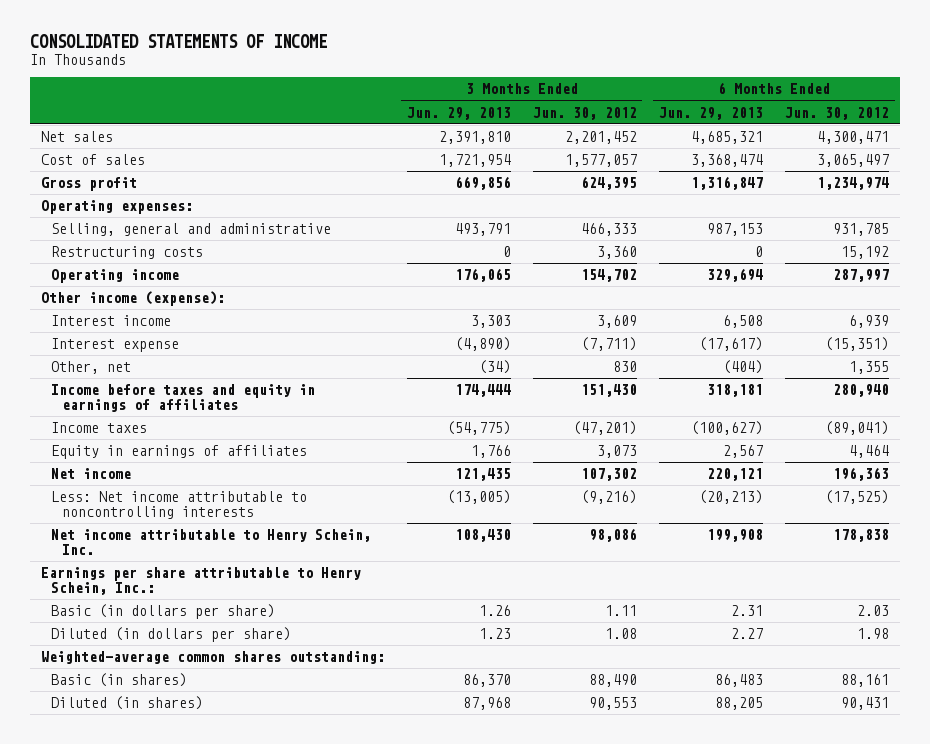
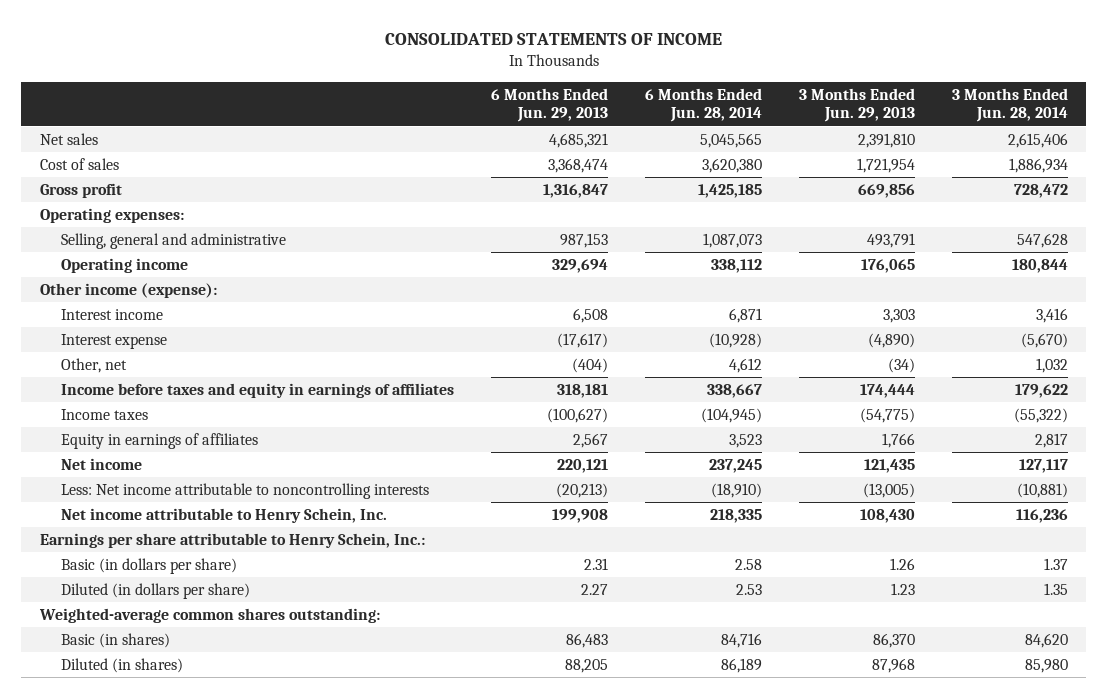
- | 3 Months Ended Jun. 29, 2013 | 3 Months Ended Jun. 30, 2012 | 6 Months Ended Jun. 29, 2013 | 6 Months Ended Jun. 30, 2012
+ | 6 Months Ended Jun. 29, 2013 | 6 Months Ended Jun. 28, 2014 | 3 Months Ended Jun. 29, 2013 | 3 Months Ended Jun. 28, 2014
- Restructuring costs | 0 | 3,360 | 0 | 15,192

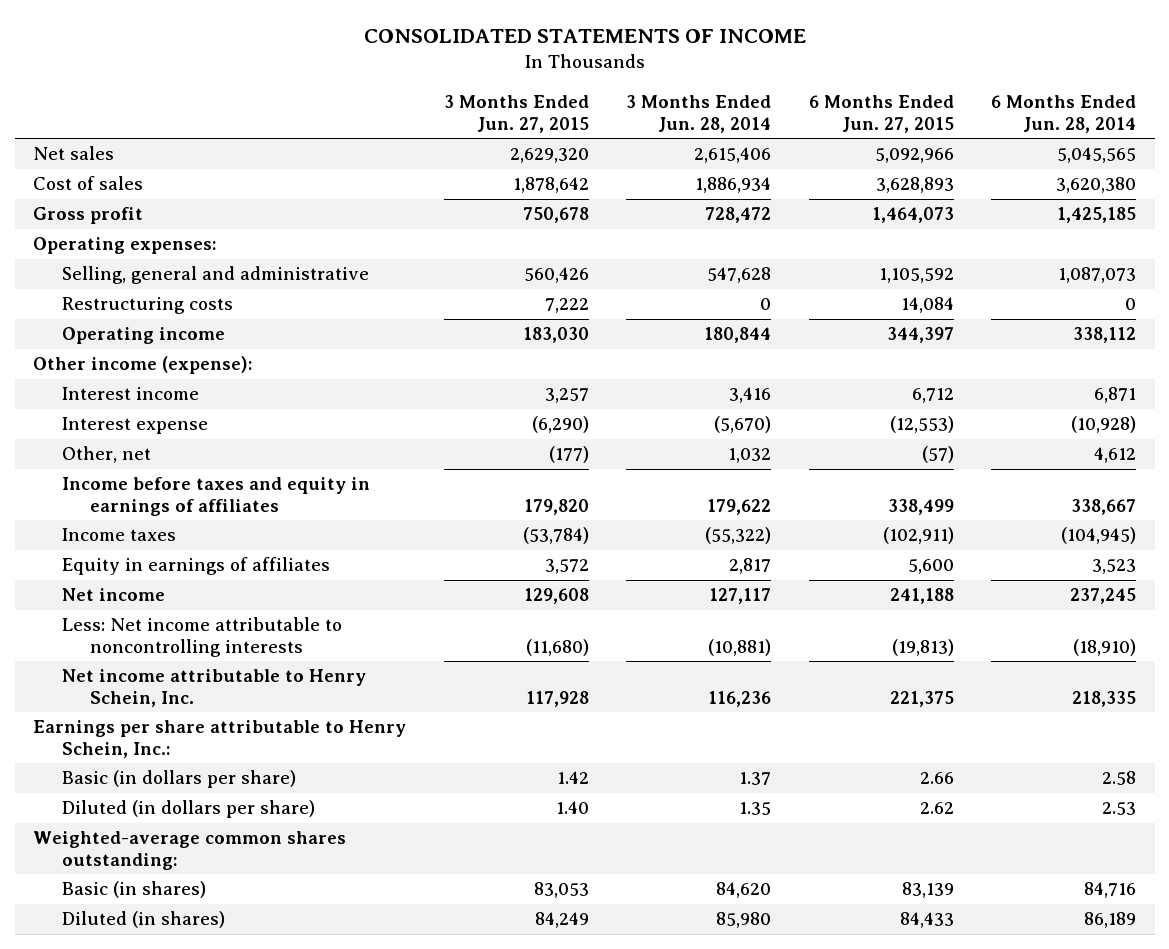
- | 6 Months Ended Jun. 29, 2013 | 6 Months Ended Jun. 28, 2014 | 3 Months Ended Jun. 29, 2013 | 3 Months Ended Jun. 28, 2014
+ | 3 Months Ended Jun. 27, 2015 | 3 Months Ended Jun. 28, 2014 | 6 Months Ended Jun. 27, 2015 | 6 Months Ended Jun. 28, 2014
+ Restructuring costs | 7,222 | 0 | 14,084 | 0

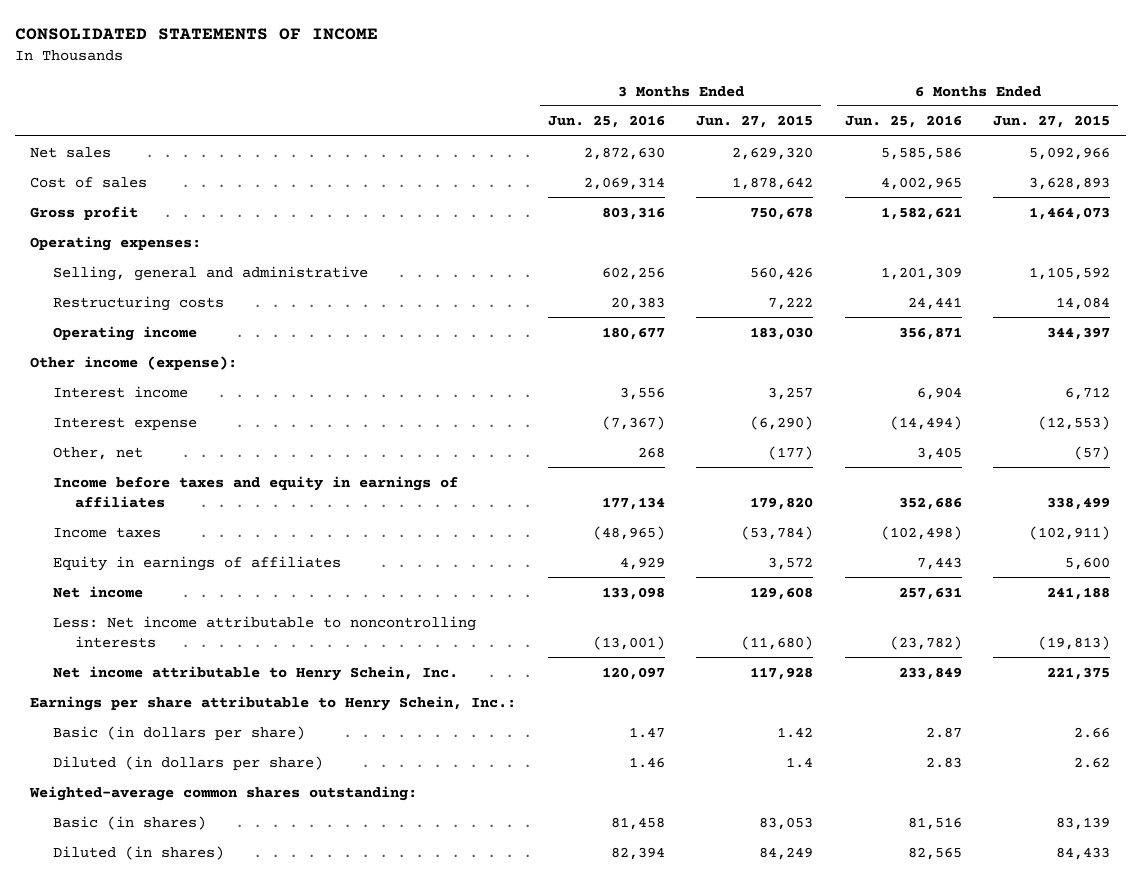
- | 3 Months Ended Jun. 27, 2015 | 3 Months Ended Jun. 28, 2014 | 6 Months Ended Jun. 27, 2015 | 6 Months Ended Jun. 28, 2014
+ | 3 Months Ended Jun. 25, 2016 | 3 Months Ended Jun. 27, 2015 | 6 Months Ended Jun. 25, 2016 | 6 Months Ended Jun. 27, 2015
- Diluted (in dollars per share) | 1.40 | 1.35 | 2.62 | 2.53
+ Diluted (in dollars per share) | 1.46 | 1.4 | 2.83 | 2.62

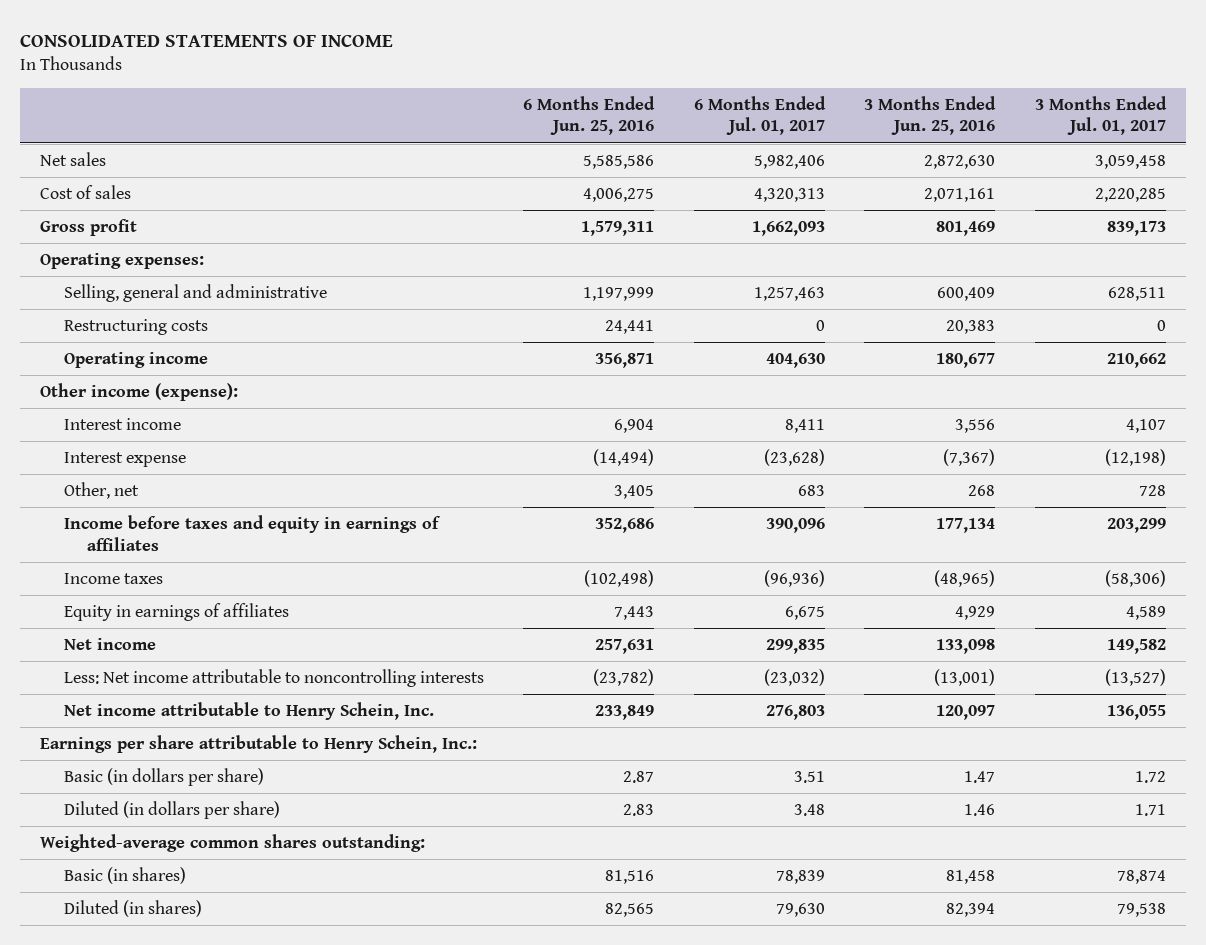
- | 3 Months Ended Jun. 25, 2016 | 3 Months Ended Jun. 27, 2015 | 6 Months Ended Jun. 25, 2016 | 6 Months Ended Jun. 27, 2015
+ | 6 Months Ended Jun. 25, 2016 | 6 Months Ended Jul. 01, 2017 | 3 Months Ended Jun. 25, 2016 | 3 Months Ended Jul. 01, 2017
- Cost of sales | 2,069,314 | 1,878,642 | 4,002,965 | 3,628,893
- Gross profit | 803,316 | 750,678 | 1,582,621 | 1,464,073
+ Cost of sales | 4,006,275 | 4,320,313 | 2,071,161 | 2,220,285
+ Gross profit | 1,579,311 | 1,662,093 | 801,469 | 839,173
- Selling, general and administrative | 602,256 | 560,426 | 1,201,309 | 1,105,592
+ Selling, general and administrative | 1,197,999 | 1,257,463 | 600,409 | 628,511

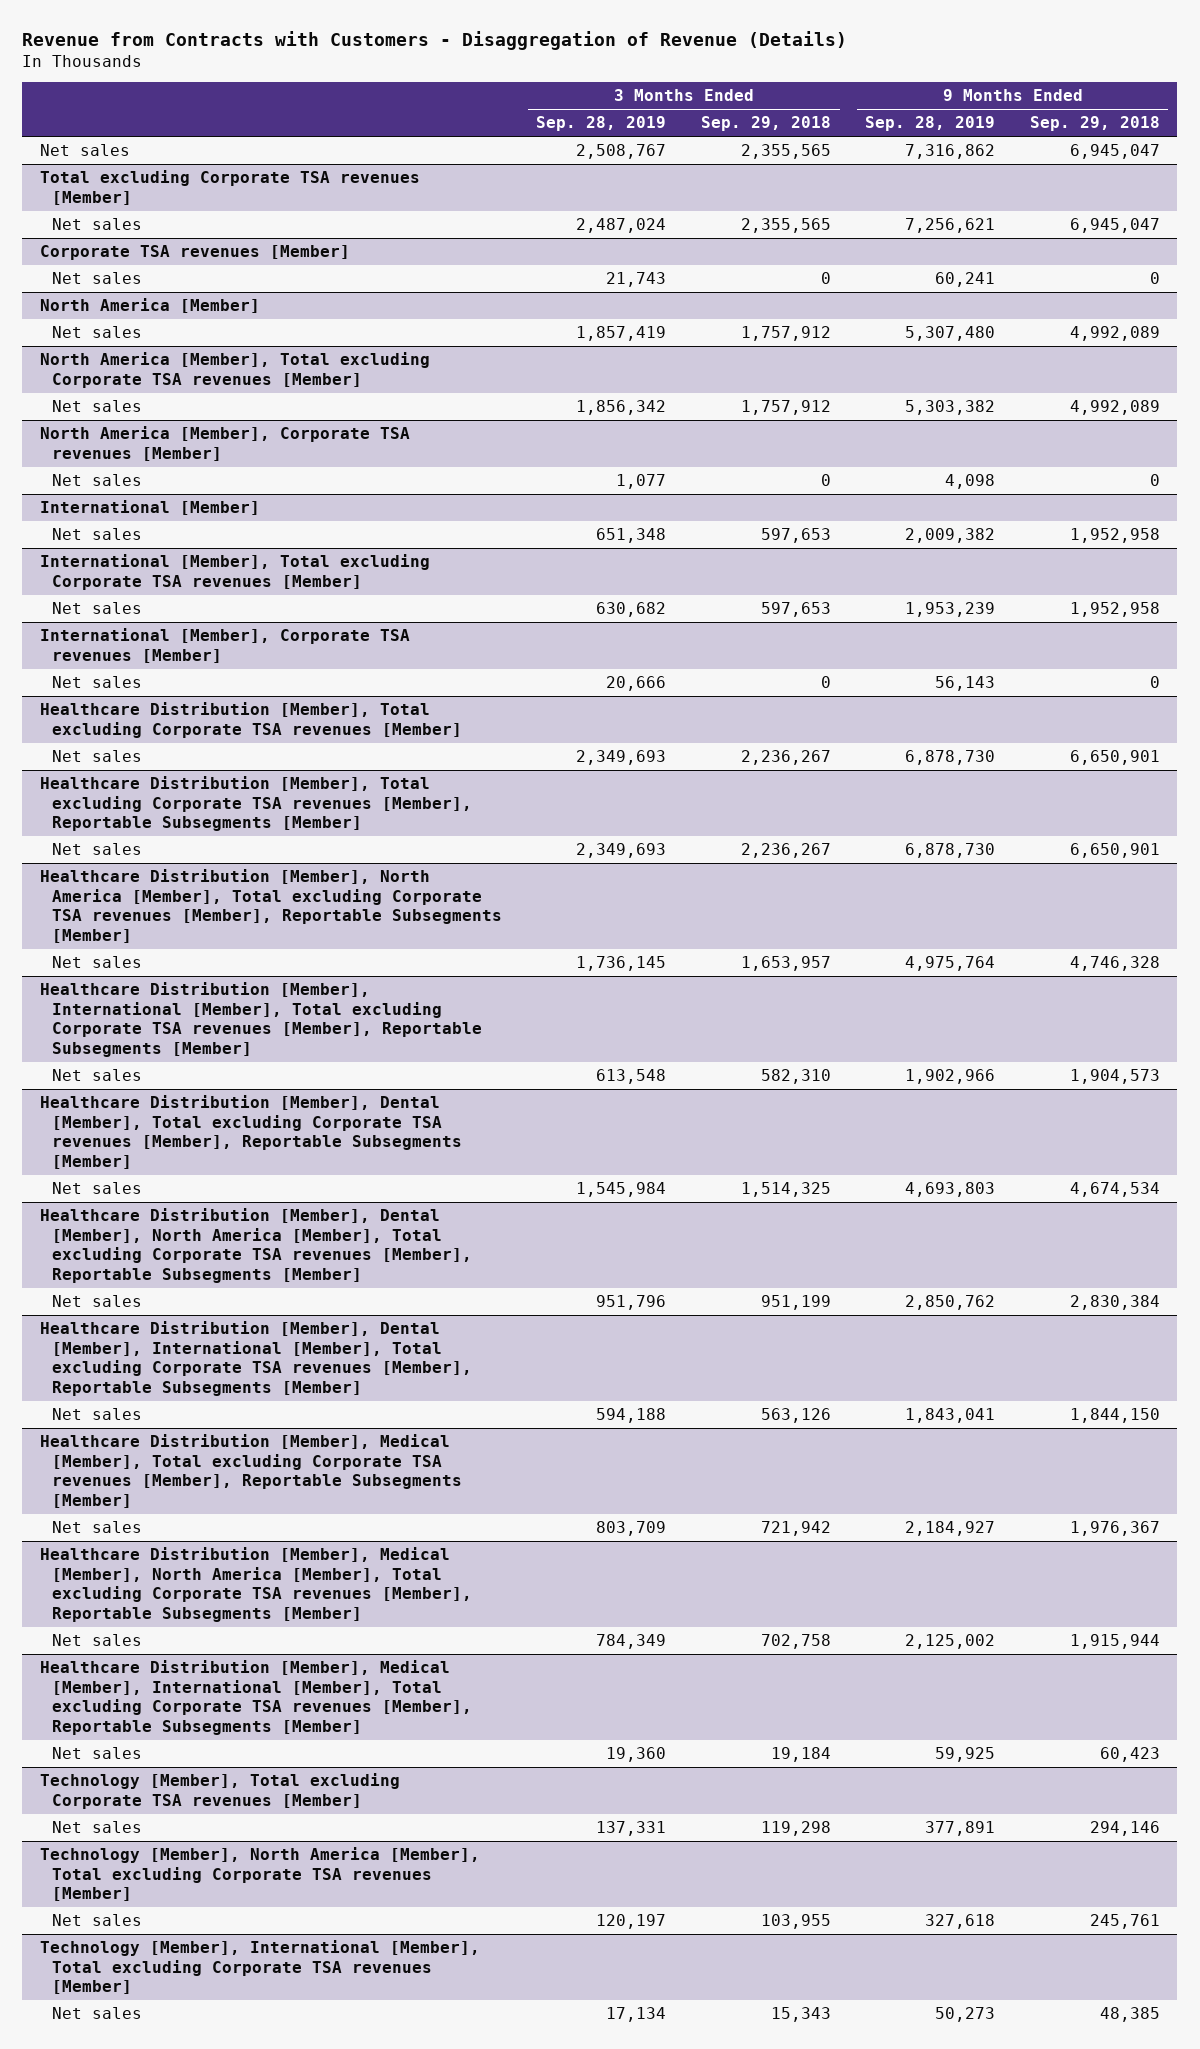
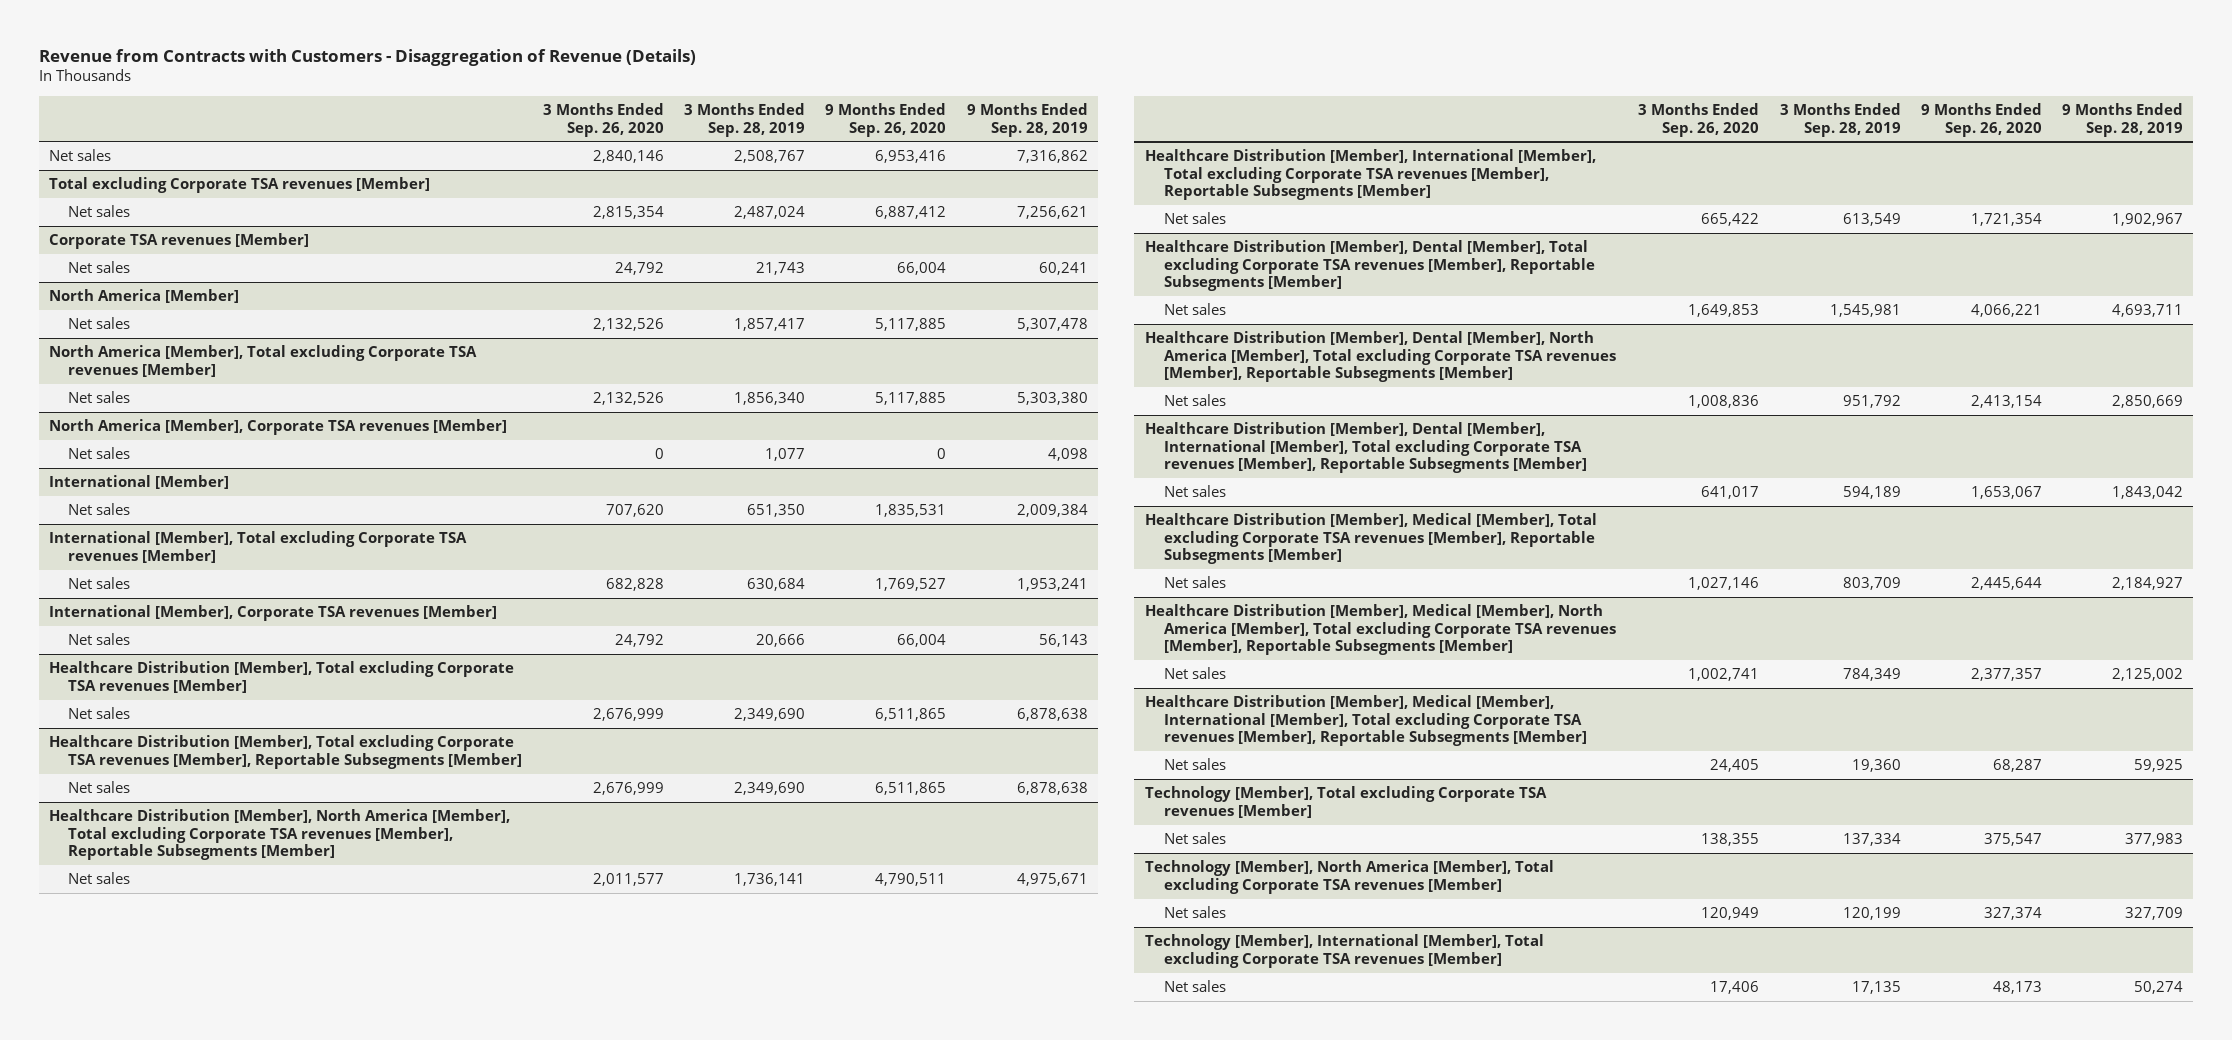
- | 3 Months Ended Sep. 28, 2019 | 3 Months Ended Sep. 29, 2018 | 9 Months Ended Sep. 28, 2019 | 9 Months Ended Sep. 29, 2018
+ | 3 Months Ended Sep. 26, 2020 | 3 Months Ended Sep. 28, 2019 | 9 Months Ended Sep. 26, 2020 | 9 Months Ended Sep. 28, 2019
@ North America [Member]
- Net sales | 1,857,419 | 1,757,912 | 5,307,480 | 4,992,089
+ Net sales | 2,132,526 | 1,857,417 | 5,117,885 | 5,307,478
@ North America [Member], Total excluding Corporate TSA revenues [Member]
- Net sales | 1,856,342 | 1,757,912 | 5,303,382 | 4,992,089
+ Net sales | 2,132,526 | 1,856,340 | 5,117,885 | 5,303,380
@ International [Member]
- Net sales | 651,348 | 597,653 | 2,009,382 | 1,952,958
+ Net sales | 707,620 | 651,350 | 1,835,531 | 2,009,384
@ International [Member], Total excluding Corporate TSA revenues [Member]
- Net sales | 630,682 | 597,653 | 1,953,239 | 1,952,958
+ Net sales | 682,828 | 630,684 | 1,769,527 | 1,953,241
@ Healthcare Distribution [Member], Total excluding Corporate TSA revenues [Member]
- Net sales | 2,349,693 | 2,236,267 | 6,878,730 | 6,650,901
+ Net sales | 2,676,999 | 2,349,690 | 6,511,865 | 6,878,638
@ Healthcare Distribution [Member], Total excluding Corporate TSA revenues [Member], Reportable Subsegments [Member]
- Net sales | 2,349,693 | 2,236,267 | 6,878,730 | 6,650,901
+ Net sales | 2,676,999 | 2,349,690 | 6,511,865 | 6,878,638
@ Healthcare Distribution [Member], North America [Member], Total excluding Corporate TSA revenues [Member], Reportable Subsegments [Member]
- Net sales | 1,736,145 | 1,653,957 | 4,975,764 | 4,746,328
+ Net sales | 2,011,577 | 1,736,141 | 4,790,511 | 4,975,671
@ Healthcare Distribution [Member], International [Member], Total excluding Corporate TSA revenues [Member], Reportable Subsegments [Member]
- Net sales | 613,548 | 582,310 | 1,902,966 | 1,904,573
+ Net sales | 665,422 | 613,549 | 1,721,354 | 1,902,967
@ Healthcare Distribution [Member], Dental [Member], Total excluding Corporate TSA revenues [Member], Reportable Subsegments [Member]
- Net sales | 1,545,984 | 1,514,325 | 4,693,803 | 4,674,534
+ Net sales | 1,649,853 | 1,545,981 | 4,066,221 | 4,693,711
@ Healthcare Distribution [Member], Dental [Member], North America [Member], Total excluding Corporate TSA revenues [Member], Reportable Subsegments [Member]
- Net sales | 951,796 | 951,199 | 2,850,762 | 2,830,384
+ Net sales | 1,008,836 | 951,792 | 2,413,154 | 2,850,669
@ Healthcare Distribution [Member], Dental [Member], International [Member], Total excluding Corporate TSA revenues [Member], Reportable Subsegments [Member]
- Net sales | 594,188 | 563,126 | 1,843,041 | 1,844,150
+ Net sales | 641,017 | 594,189 | 1,653,067 | 1,843,042
@ Technology [Member], Total excluding Corporate TSA revenues [Member]
- Net sales | 137,331 | 119,298 | 377,891 | 294,146
+ Net sales | 138,355 | 137,334 | 375,547 | 377,983
@ Technology [Member], North America [Member], Total excluding Corporate TSA revenues [Member]
- Net sales | 120,197 | 103,955 | 327,618 | 245,761
+ Net sales | 120,949 | 120,199 | 327,374 | 327,709
@ Technology [Member], International [Member], Total excluding Corporate TSA revenues [Member]
- Net sales | 17,134 | 15,343 | 50,273 | 48,385
+ Net sales | 17,406 | 17,135 | 48,173 | 50,274

